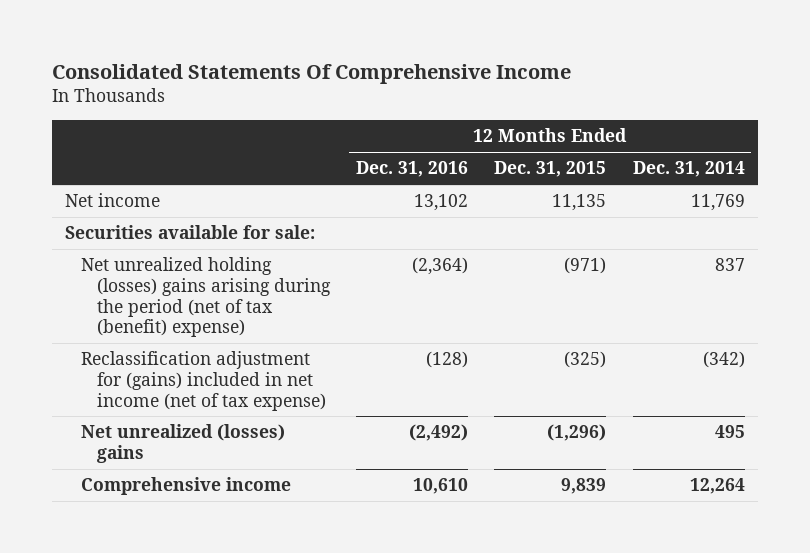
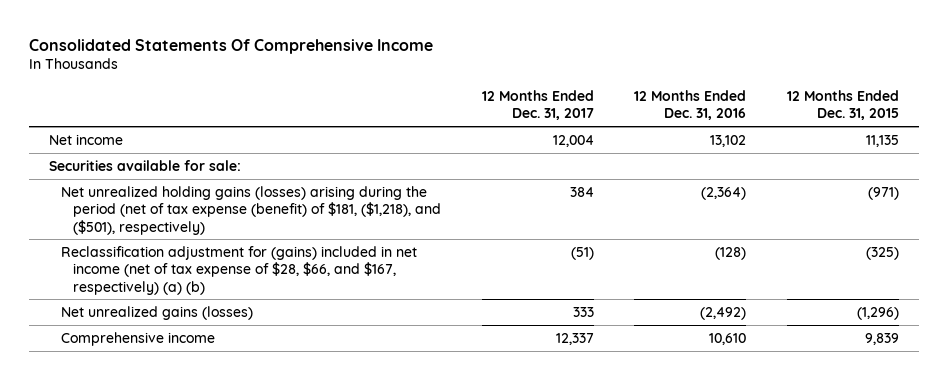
- | 12 Months Ended Dec. 31, 2016 | 12 Months Ended Dec. 31, 2015 | 12 Months Ended Dec. 31, 2014
+ | 12 Months Ended Dec. 31, 2017 | 12 Months Ended Dec. 31, 2016 | 12 Months Ended Dec. 31, 2015
- Net unrealized holding (losses) gains arising during the period (net of tax (benefit) expense) | (2,364) | (971) | 837
- Reclassification adjustment for (gains) included in net income (net of tax expense) | (128) | (325) | (342)
- Net unrealized (losses) gains | (2,492) | (1,296) | 495
+ Net unrealized holding gains (losses) arising during the period (net of tax expense (benefit) of $181, ($1,218), and ($501), respectively) | 384 | (2,364) | (971)
+ Reclassification adjustment for (gains) included in net income (net of tax expense of $28, $66, and $167, respectively) (a) (b) | (51) | (128) | (325)
+ Net unrealized gains (losses) | 333 | (2,492) | (1,296)

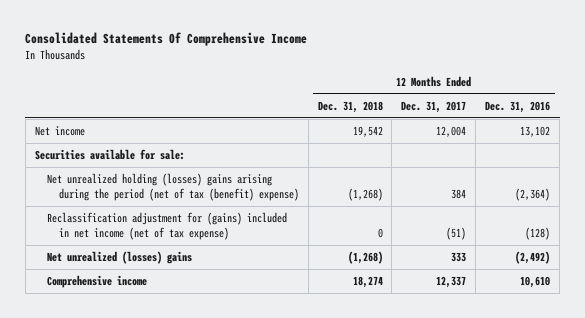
- | 12 Months Ended Dec. 31, 2017 | 12 Months Ended Dec. 31, 2016 | 12 Months Ended Dec. 31, 2015
+ | 12 Months Ended Dec. 31, 2018 | 12 Months Ended Dec. 31, 2017 | 12 Months Ended Dec. 31, 2016
- Net unrealized holding gains (losses) arising during the period (net of tax expense (benefit) of $181, ($1,218), and ($501), respectively) | 384 | (2,364) | (971)
- Reclassification adjustment for (gains) included in net income (net of tax expense of $28, $66, and $167, respectively) (a) (b) | (51) | (128) | (325)
- Net unrealized gains (losses) | 333 | (2,492) | (1,296)
+ Net unrealized holding (losses) gains arising during the period (net of tax (benefit) expense) | (1,268) | 384 | (2,364)
+ Reclassification adjustment for (gains) included in net income (net of tax expense) | 0 | (51) | (128)
+ Net unrealized (losses) gains | (1,268) | 333 | (2,492)

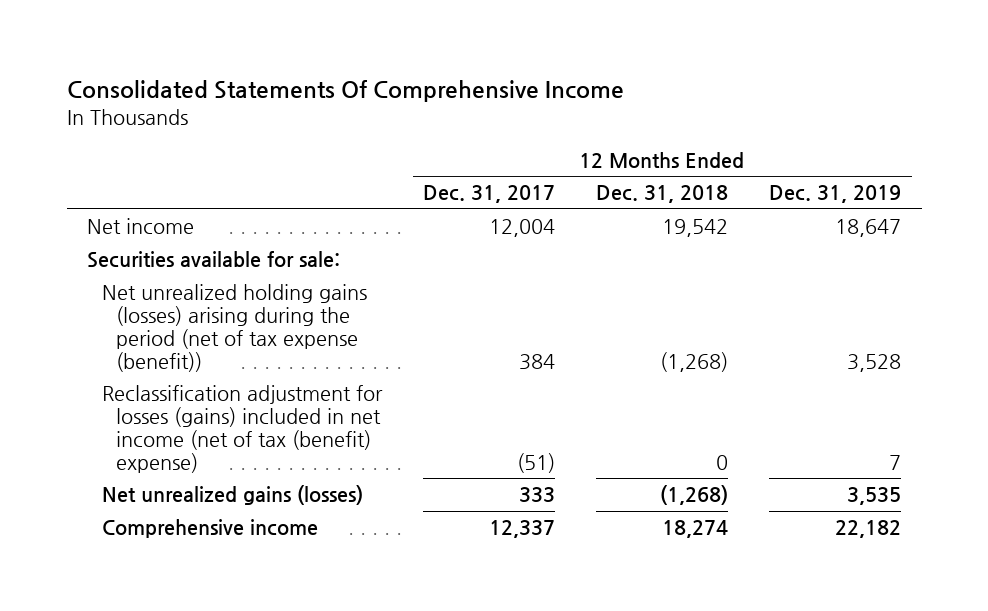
- | 12 Months Ended Dec. 31, 2018 | 12 Months Ended Dec. 31, 2017 | 12 Months Ended Dec. 31, 2016
+ | 12 Months Ended Dec. 31, 2017 | 12 Months Ended Dec. 31, 2018 | 12 Months Ended Dec. 31, 2019
- Net unrealized holding (losses) gains arising during the period (net of tax (benefit) expense) | (1,268) | 384 | (2,364)
- Reclassification adjustment for (gains) included in net income (net of tax expense) | 0 | (51) | (128)
- Net unrealized (losses) gains | (1,268) | 333 | (2,492)
+ Net unrealized holding gains (losses) arising during the period (net of tax expense (benefit)) | 384 | (1,268) | 3,528
+ Reclassification adjustment for losses (gains) included in net income (net of tax (benefit) expense) | (51) | 0 | 7
+ Net unrealized gains (losses) | 333 | (1,268) | 3,535

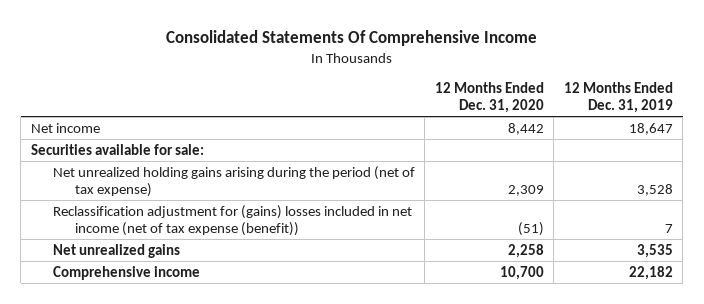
- | 12 Months Ended Dec. 31, 2017 | 12 Months Ended Dec. 31, 2018 | 12 Months Ended Dec. 31, 2019
+ | 12 Months Ended Dec. 31, 2020 | 12 Months Ended Dec. 31, 2019
- Net unrealized holding gains (losses) arising during the period (net of tax expense (benefit)) | 384 | (1,268) | 3,528
- Reclassification adjustment for losses (gains) included in net income (net of tax (benefit) expense) | (51) | 0 | 7
- Net unrealized gains (losses) | 333 | (1,268) | 3,535
+ Net unrealized holding gains arising during the period (net of tax expense) | 2,309 | 3,528
+ Reclassification adjustment for (gains) losses included in net income (net of tax expense (benefit)) | (51) | 7
+ Net unrealized gains | 2,258 | 3,535

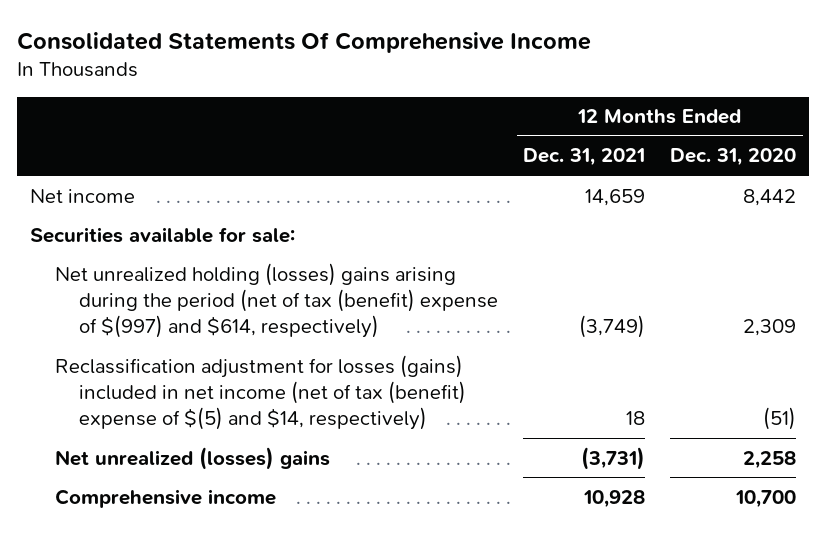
- | 12 Months Ended Dec. 31, 2020 | 12 Months Ended Dec. 31, 2019
+ | 12 Months Ended Dec. 31, 2021 | 12 Months Ended Dec. 31, 2020
- Net unrealized holding gains arising during the period (net of tax expense) | 2,309 | 3,528
- Reclassification adjustment for (gains) losses included in net income (net of tax expense (benefit)) | (51) | 7
- Net unrealized gains | 2,258 | 3,535
+ Net unrealized holding (losses) gains arising during the period (net of tax (benefit) expense of $(997) and $614, respectively) | (3,749) | 2,309
+ Reclassification adjustment for losses (gains) included in net income (net of tax (benefit) expense of $(5) and $14, respectively) | 18 | (51)
+ Net unrealized (losses) gains | (3,731) | 2,258

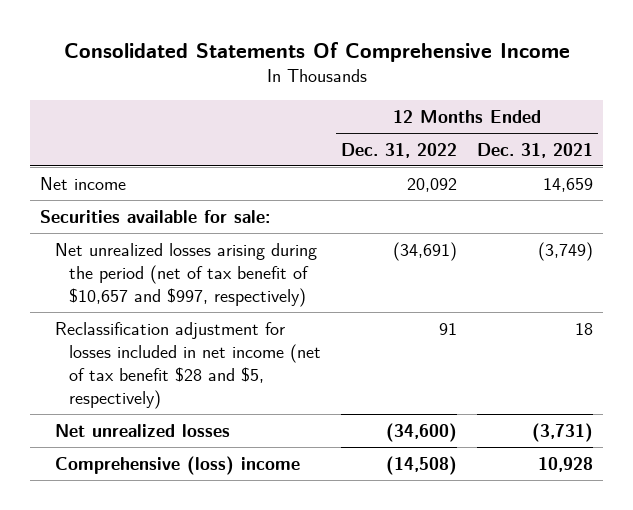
- | 12 Months Ended Dec. 31, 2021 | 12 Months Ended Dec. 31, 2020
+ | 12 Months Ended Dec. 31, 2022 | 12 Months Ended Dec. 31, 2021
- Net unrealized holding (losses) gains arising during the period (net of tax (benefit) expense of $(997) and $614, respectively) | (3,749) | 2,309
- Reclassification adjustment for losses (gains) included in net income (net of tax (benefit) expense of $(5) and $14, respectively) | 18 | (51)
- Net unrealized (losses) gains | (3,731) | 2,258
- Comprehensive income | 10,928 | 10,700
+ Net unrealized losses arising during the period (net of tax benefit of $10,657 and $997, respectively) | (34,691) | (3,749)
+ Reclassification adjustment for losses included in net income (net of tax benefit $28 and $5, respectively) | 91 | 18
+ Net unrealized losses | (34,600) | (3,731)
+ Comprehensive (loss) income | (14,508) | 10,928

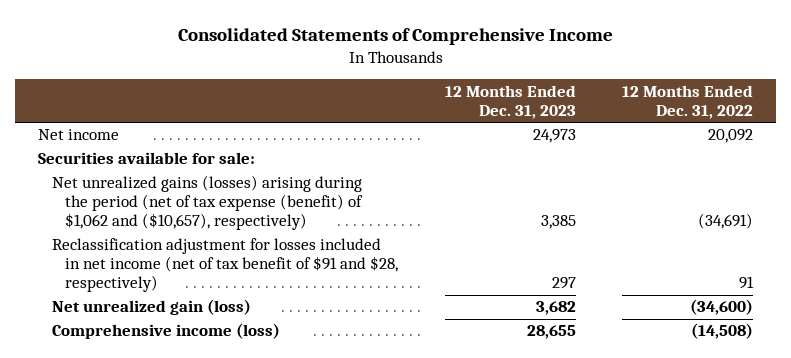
- Consolidated Statements Of Comprehensive Income
+ Consolidated Statements of Comprehensive Income
- | 12 Months Ended Dec. 31, 2022 | 12 Months Ended Dec. 31, 2021
+ | 12 Months Ended Dec. 31, 2023 | 12 Months Ended Dec. 31, 2022
- Net unrealized losses arising during the period (net of tax benefit of $10,657 and $997, respectively) | (34,691) | (3,749)
- Reclassification adjustment for losses included in net income (net of tax benefit $28 and $5, respectively) | 91 | 18
- Net unrealized losses | (34,600) | (3,731)
- Comprehensive (loss) income | (14,508) | 10,928
+ Net unrealized gains (losses) arising during the period (net of tax expense (benefit) of $1,062 and ($10,657), respectively) | 3,385 | (34,691)
+ Reclassification adjustment for losses included in net income (net of tax benefit of $91 and $28, respectively) | 297 | 91
+ Net unrealized gain (loss) | 3,682 | (34,600)
+ Comprehensive income (loss) | 28,655 | (14,508)

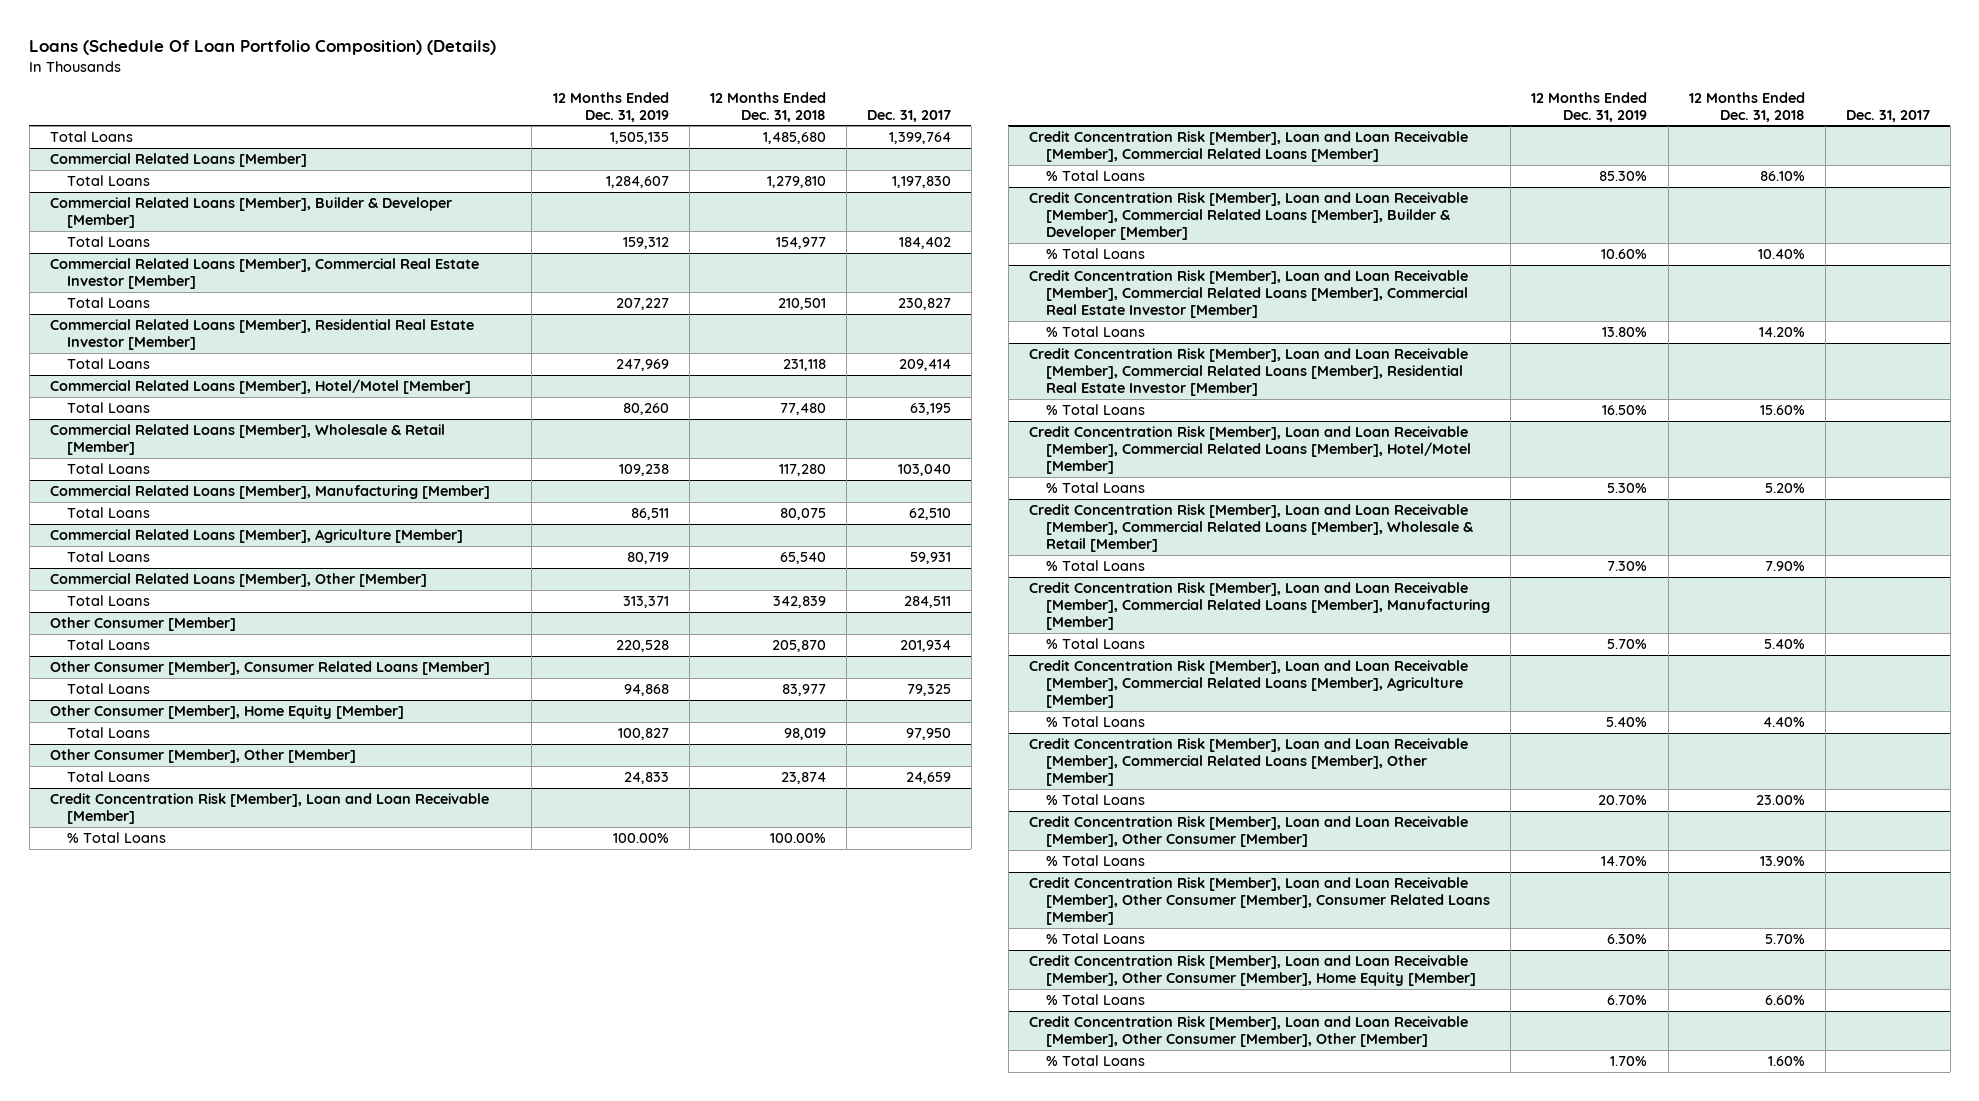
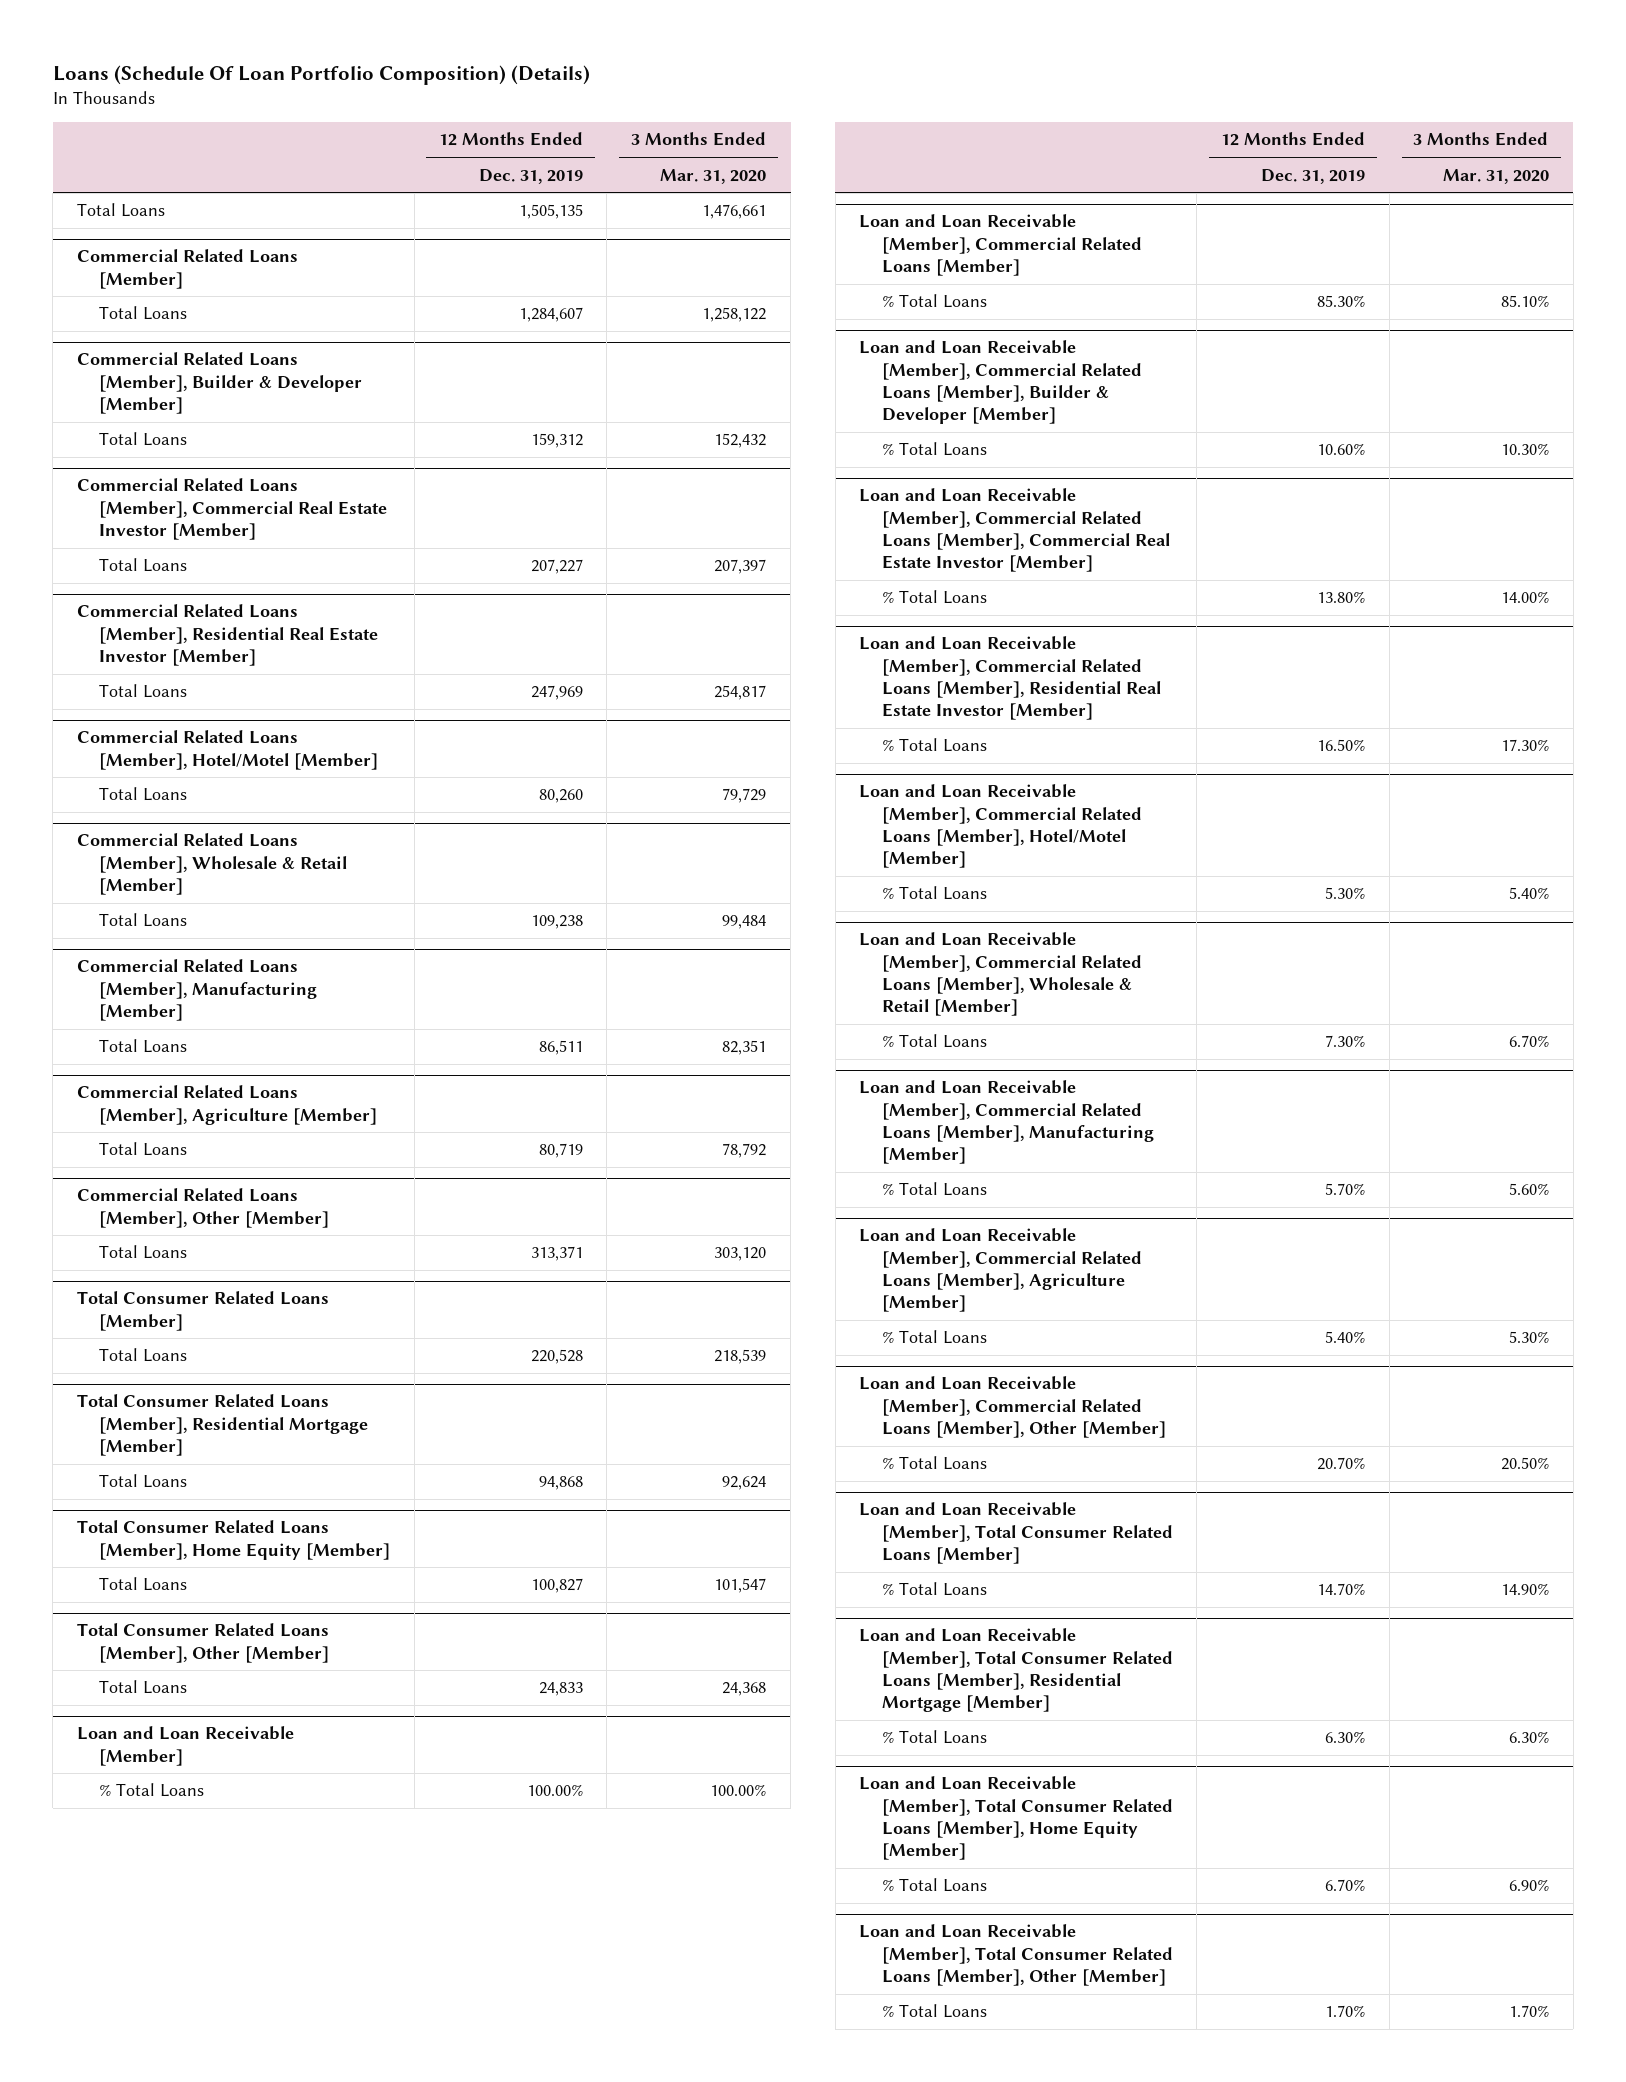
- | 12 Months Ended Dec. 31, 2019 | 12 Months Ended Dec. 31, 2018 | Dec. 31, 2017
+ | 12 Months Ended Dec. 31, 2019 | 3 Months Ended Mar. 31, 2020
- Other Consumer [Member]
+ Total Consumer Related Loans [Member]
- Other Consumer [Member], Consumer Related Loans [Member]
+ Total Consumer Related Loans [Member], Residential Mortgage [Member]
- Other Consumer [Member], Home Equity [Member]
+ Total Consumer Related Loans [Member], Home Equity [Member]
- Other Consumer [Member], Other [Member]
+ Total Consumer Related Loans [Member], Other [Member]
- Credit Concentration Risk [Member], Loan and Loan Receivable [Member]
+ Loan and Loan Receivable [Member]
- Credit Concentration Risk [Member], Loan and Loan Receivable [Member], Commercial Related Loans [Member]
+ Loan and Loan Receivable [Member], Commercial Related Loans [Member]
- Credit Concentration Risk [Member], Loan and Loan Receivable [Member], Commercial Related Loans [Member], Builder & Developer [Member]
+ Loan and Loan Receivable [Member], Commercial Related Loans [Member], Builder & Developer [Member]
- Credit Concentration Risk [Member], Loan and Loan Receivable [Member], Commercial Related Loans [Member], Commercial Real Estate Investor [Member]
+ Loan and Loan Receivable [Member], Commercial Related Loans [Member], Commercial Real Estate Investor [Member]
- Credit Concentration Risk [Member], Loan and Loan Receivable [Member], Commercial Related Loans [Member], Residential Real Estate Investor [Member]
+ Loan and Loan Receivable [Member], Commercial Related Loans [Member], Residential Real Estate Investor [Member]
- Credit Concentration Risk [Member], Loan and Loan Receivable [Member], Commercial Related Loans [Member], Hotel/Motel [Member]
+ Loan and Loan Receivable [Member], Commercial Related Loans [Member], Hotel/Motel [Member]
- Credit Concentration Risk [Member], Loan and Loan Receivable [Member], Commercial Related Loans [Member], Wholesale & Retail [Member]
+ Loan and Loan Receivable [Member], Commercial Related Loans [Member], Wholesale & Retail [Member]
- Credit Concentration Risk [Member], Loan and Loan Receivable [Member], Commercial Related Loans [Member], Manufacturing [Member]
+ Loan and Loan Receivable [Member], Commercial Related Loans [Member], Manufacturing [Member]
- Credit Concentration Risk [Member], Loan and Loan Receivable [Member], Commercial Related Loans [Member], Agriculture [Member]
+ Loan and Loan Receivable [Member], Commercial Related Loans [Member], Agriculture [Member]
- Credit Concentration Risk [Member], Loan and Loan Receivable [Member], Commercial Related Loans [Member], Other [Member]
+ Loan and Loan Receivable [Member], Commercial Related Loans [Member], Other [Member]
- Credit Concentration Risk [Member], Loan and Loan Receivable [Member], Other Consumer [Member]
+ Loan and Loan Receivable [Member], Total Consumer Related Loans [Member]
- Credit Concentration Risk [Member], Loan and Loan Receivable [Member], Other Consumer [Member], Consumer Related Loans [Member]
+ Loan and Loan Receivable [Member], Total Consumer Related Loans [Member], Residential Mortgage [Member]
- Credit Concentration Risk [Member], Loan and Loan Receivable [Member], Other Consumer [Member], Home Equity [Member]
+ Loan and Loan Receivable [Member], Total Consumer Related Loans [Member], Home Equity [Member]
- Credit Concentration Risk [Member], Loan and Loan Receivable [Member], Other Consumer [Member], Other [Member]
+ Loan and Loan Receivable [Member], Total Consumer Related Loans [Member], Other [Member]

